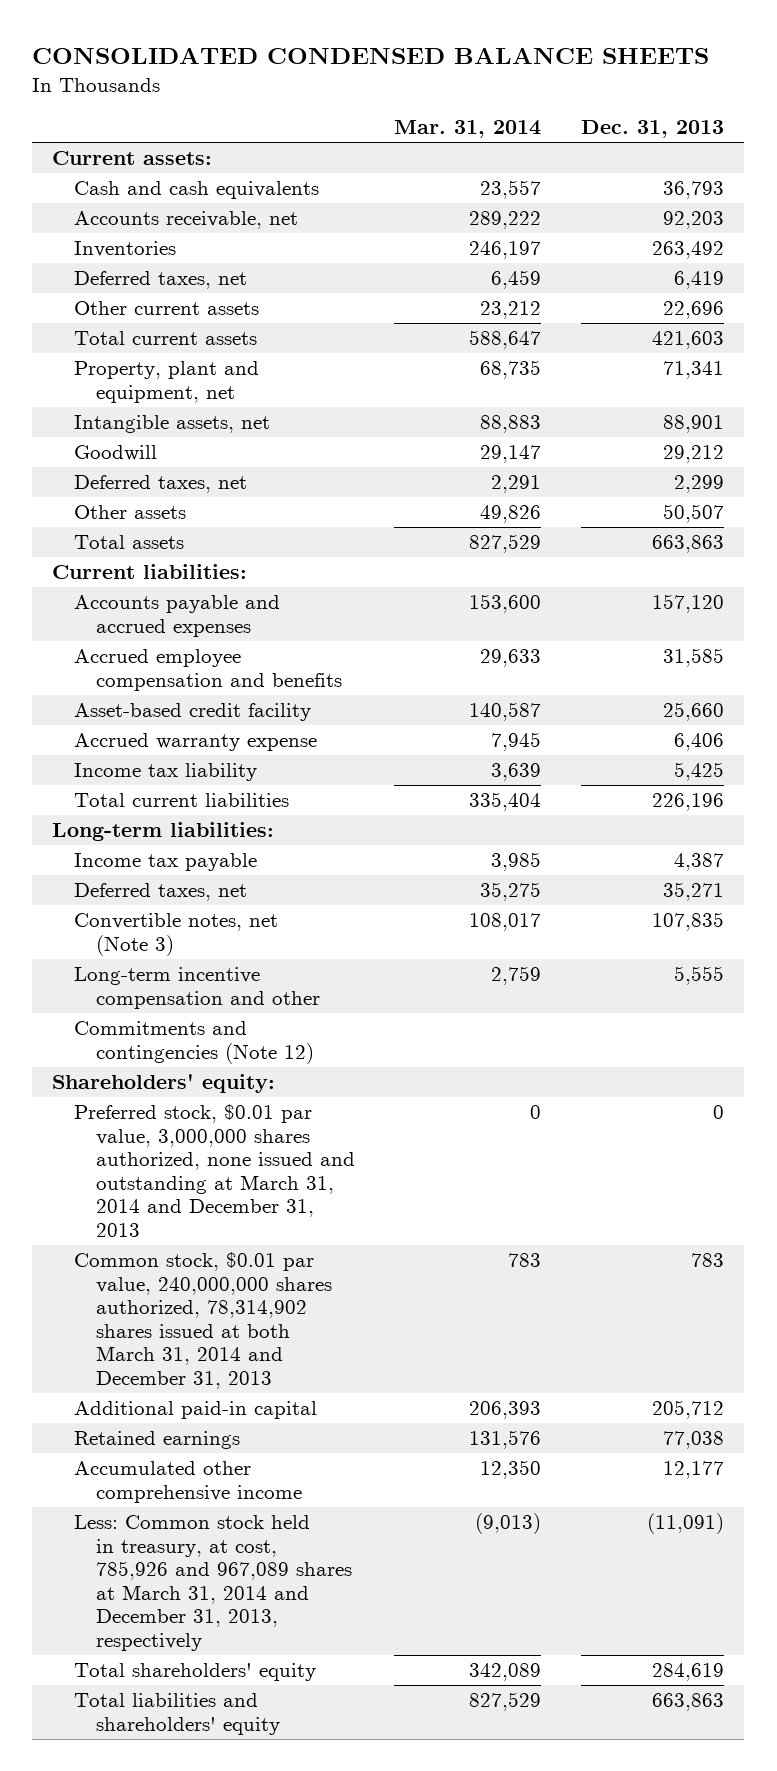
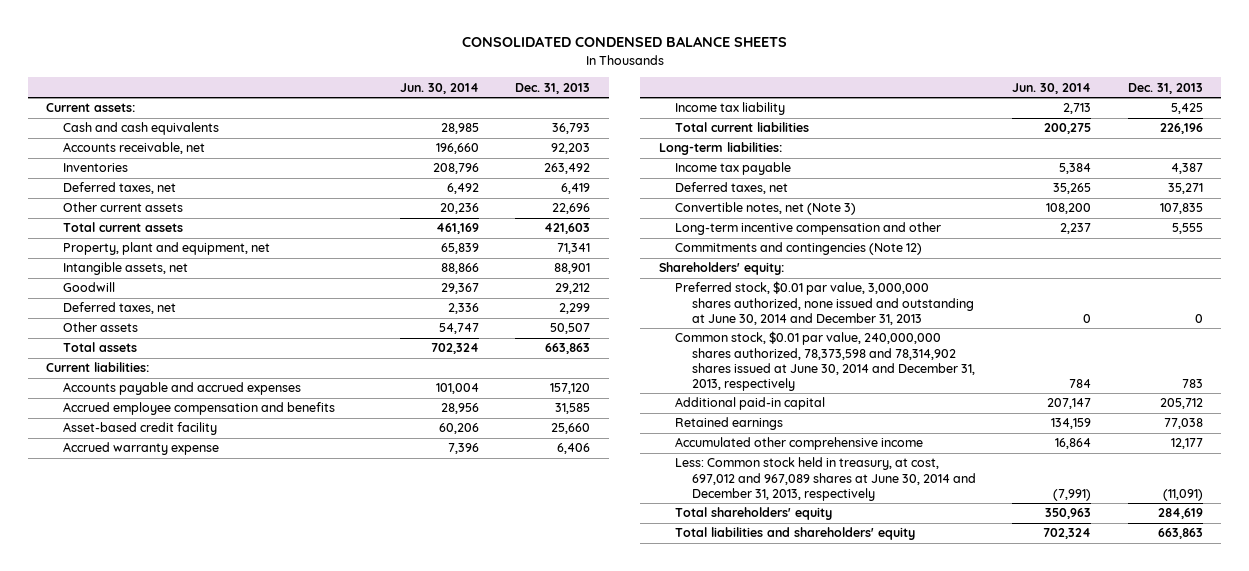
- | Mar. 31, 2014 | Dec. 31, 2013
+ | Jun. 30, 2014 | Dec. 31, 2013
- Preferred stock, $0.01 par value, 3,000,000 shares authorized, none issued and outstanding at March 31, 2014 and December 31, 2013 | 0 | 0
- Common stock, $0.01 par value, 240,000,000 shares authorized, 78,314,902 shares issued at both March 31, 2014 and December 31, 2013 | 783 | 783
+ Preferred stock, $0.01 par value, 3,000,000 shares authorized, none issued and outstanding at June 30, 2014 and December 31, 2013 | 0 | 0
+ Common stock, $0.01 par value, 240,000,000 shares authorized, 78,373,598 and 78,314,902 shares issued at June 30, 2014 and December 31, 2013, respectively | 784 | 783
- Less: Common stock held in treasury, at cost, 785,926 and 967,089 shares at March 31, 2014 and December 31, 2013, respectively | (9,013) | (11,091)
+ Less: Common stock held in treasury, at cost, 697,012 and 967,089 shares at June 30, 2014 and December 31, 2013, respectively | (7,991) | (11,091)

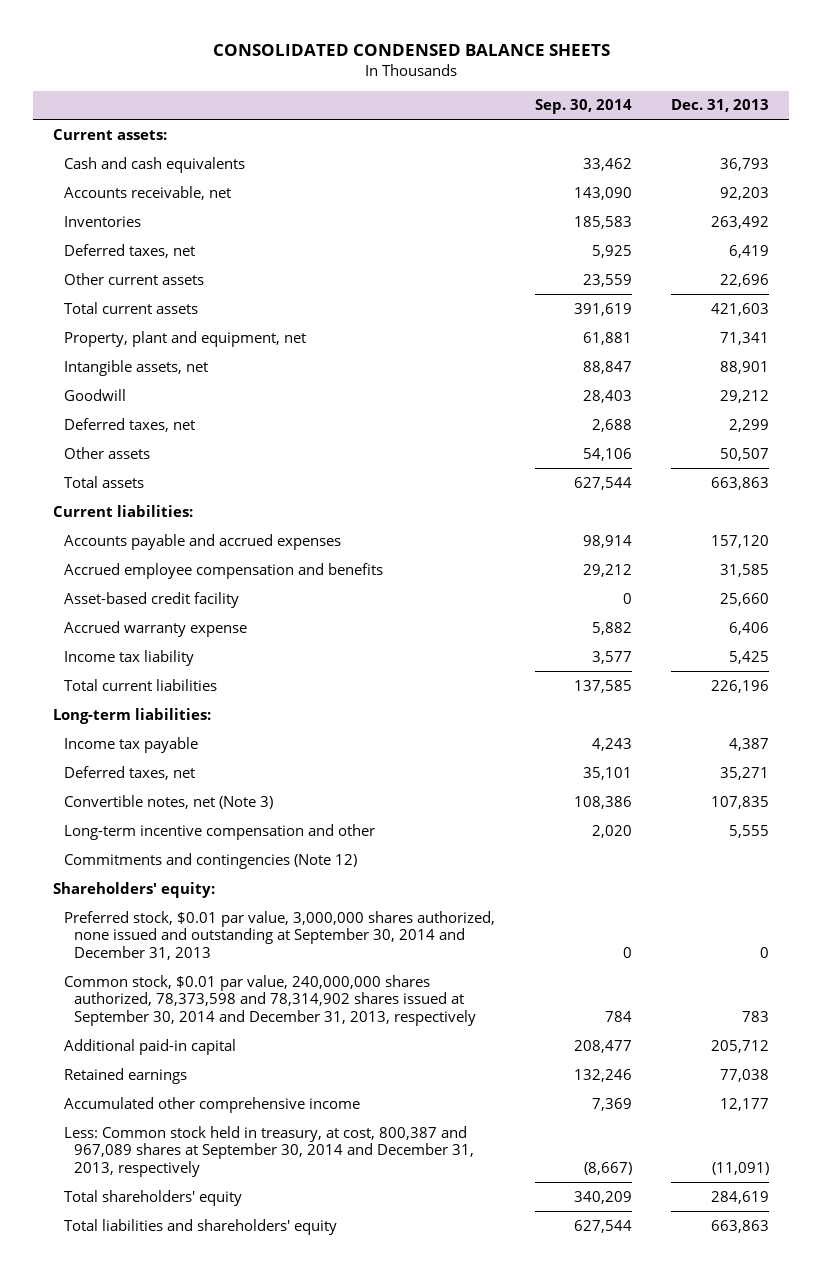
- | Jun. 30, 2014 | Dec. 31, 2013
+ | Sep. 30, 2014 | Dec. 31, 2013
- Preferred stock, $0.01 par value, 3,000,000 shares authorized, none issued and outstanding at June 30, 2014 and December 31, 2013 | 0 | 0
- Common stock, $0.01 par value, 240,000,000 shares authorized, 78,373,598 and 78,314,902 shares issued at June 30, 2014 and December 31, 2013, respectively | 784 | 783
+ Preferred stock, $0.01 par value, 3,000,000 shares authorized, none issued and outstanding at September 30, 2014 and December 31, 2013 | 0 | 0
+ Common stock, $0.01 par value, 240,000,000 shares authorized, 78,373,598 and 78,314,902 shares issued at September 30, 2014 and December 31, 2013, respectively | 784 | 783
- Less: Common stock held in treasury, at cost, 697,012 and 967,089 shares at June 30, 2014 and December 31, 2013, respectively | (7,991) | (11,091)
+ Less: Common stock held in treasury, at cost, 800,387 and 967,089 shares at September 30, 2014 and December 31, 2013, respectively | (8,667) | (11,091)

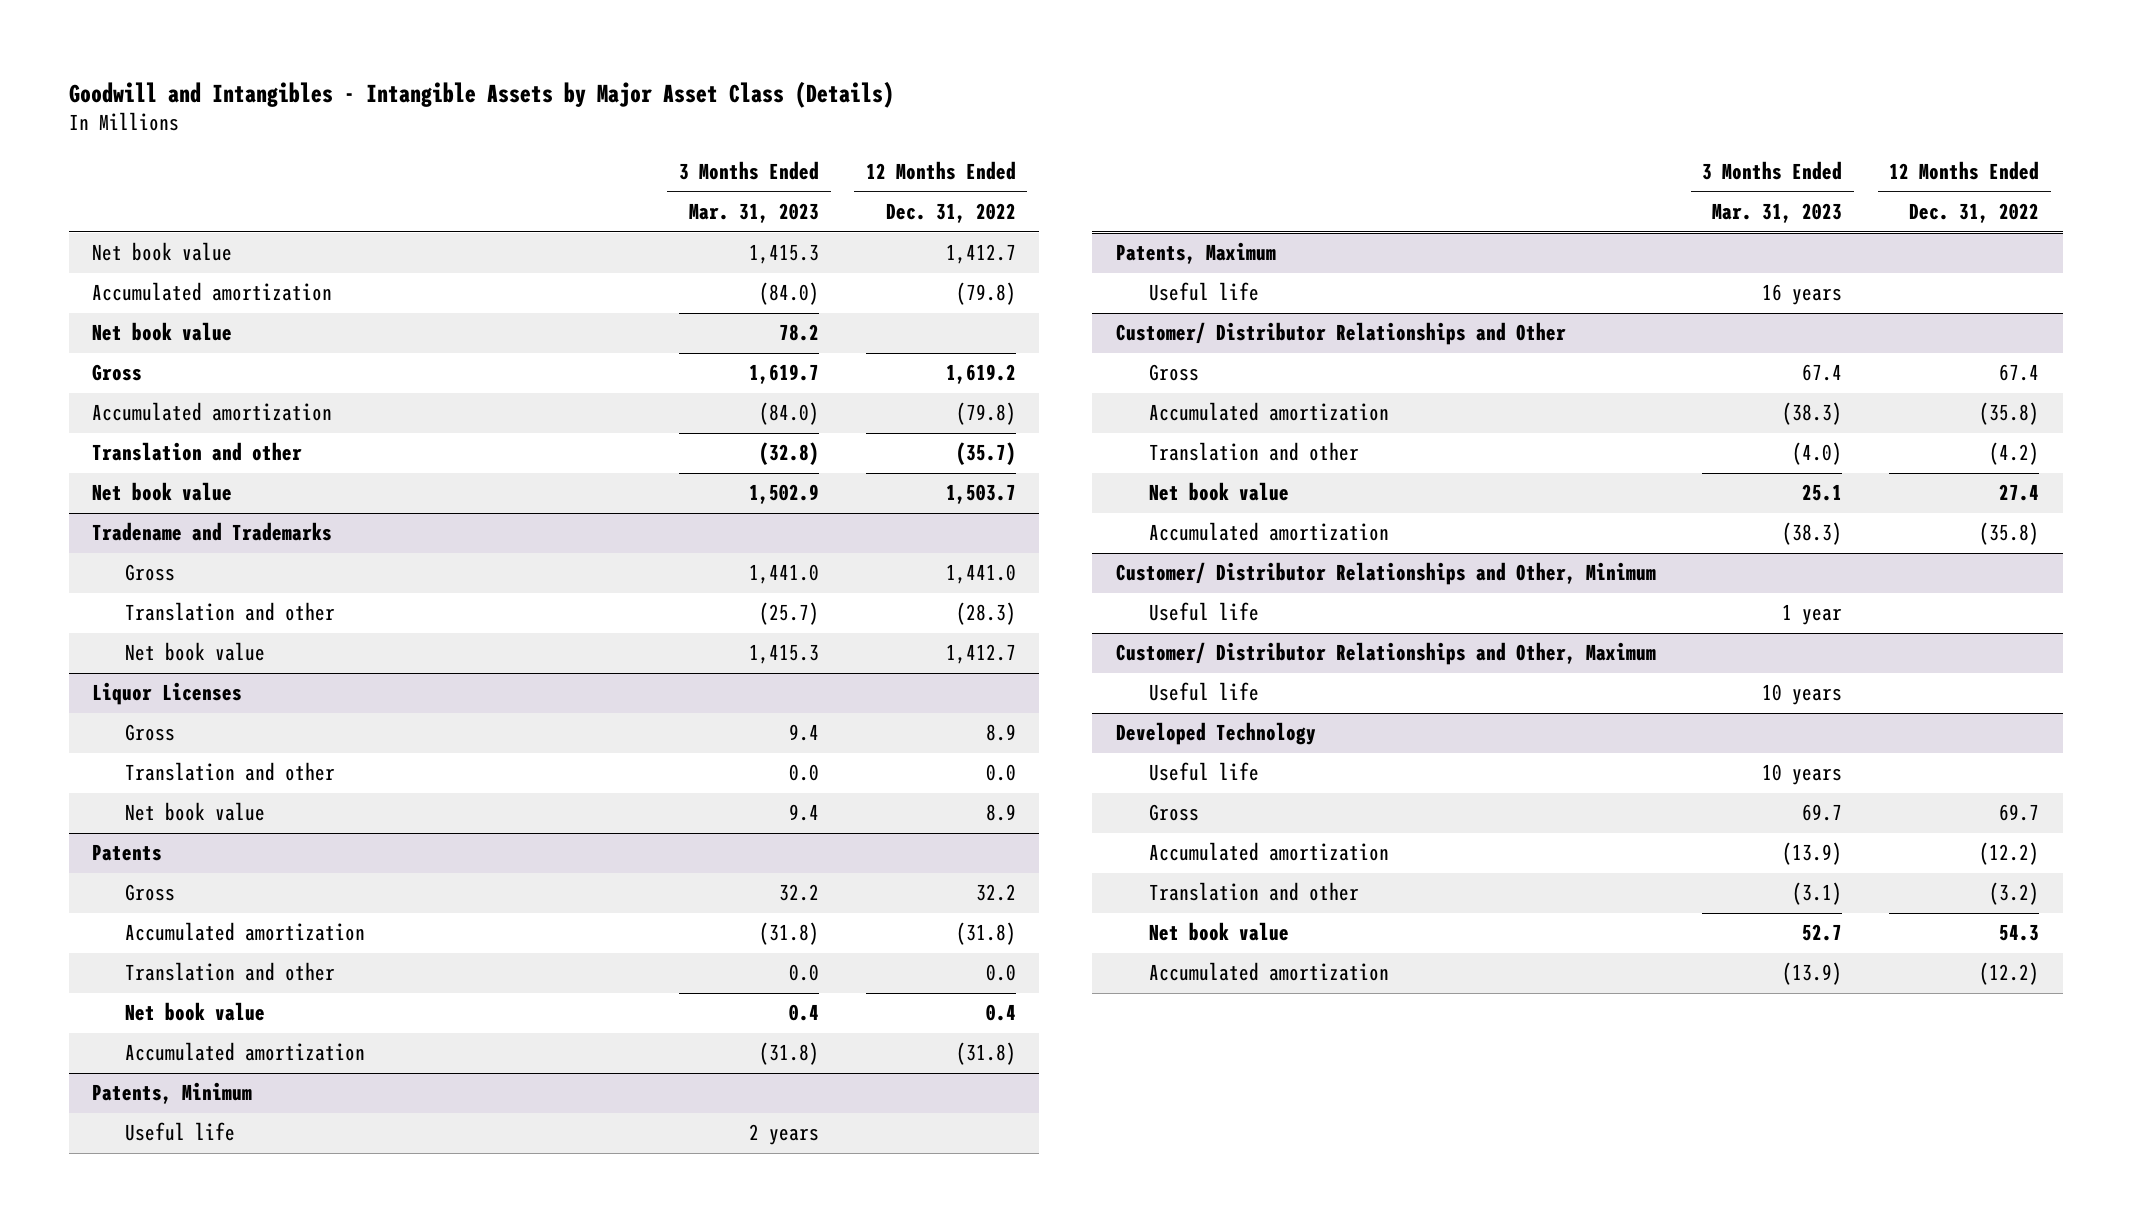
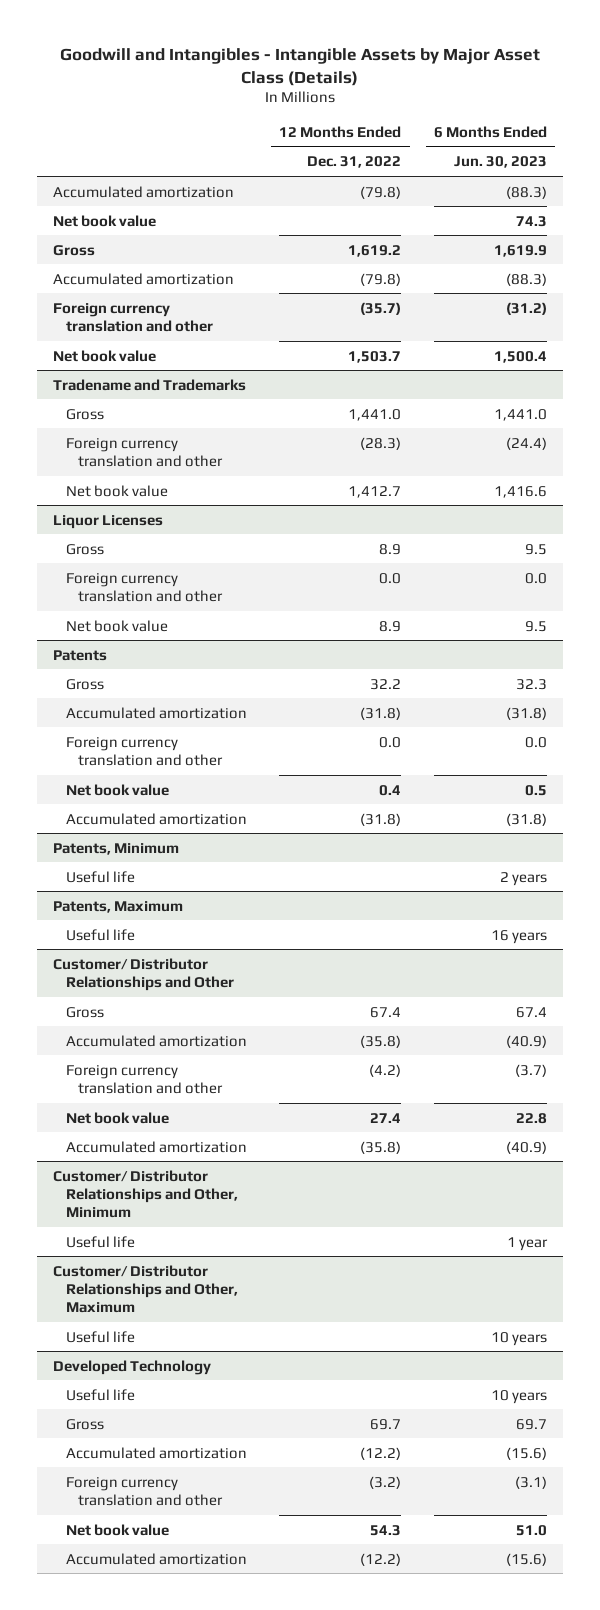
- | 3 Months Ended Mar. 31, 2023 | 12 Months Ended Dec. 31, 2022
+ | 12 Months Ended Dec. 31, 2022 | 6 Months Ended Jun. 30, 2023
- Net book value | 1,415.3 | 1,412.7
- Translation and other | (32.8) | (35.7)
+ Foreign currency translation and other | (35.7) | (31.2)
@ Tradename and Trademarks
- Translation and other | (25.7) | (28.3)
+ Foreign currency translation and other | (28.3) | (24.4)
@ Liquor Licenses
- Translation and other | 0.0 | 0.0
+ Foreign currency translation and other | 0.0 | 0.0
@ Patents
- Translation and other | 0.0 | 0.0
+ Foreign currency translation and other | 0.0 | 0.0
@ Customer/ Distributor Relationships and Other
- Translation and other | (4.0) | (4.2)
+ Foreign currency translation and other | (4.2) | (3.7)
@ Developed Technology
- Translation and other | (3.1) | (3.2)
+ Foreign currency translation and other | (3.2) | (3.1)

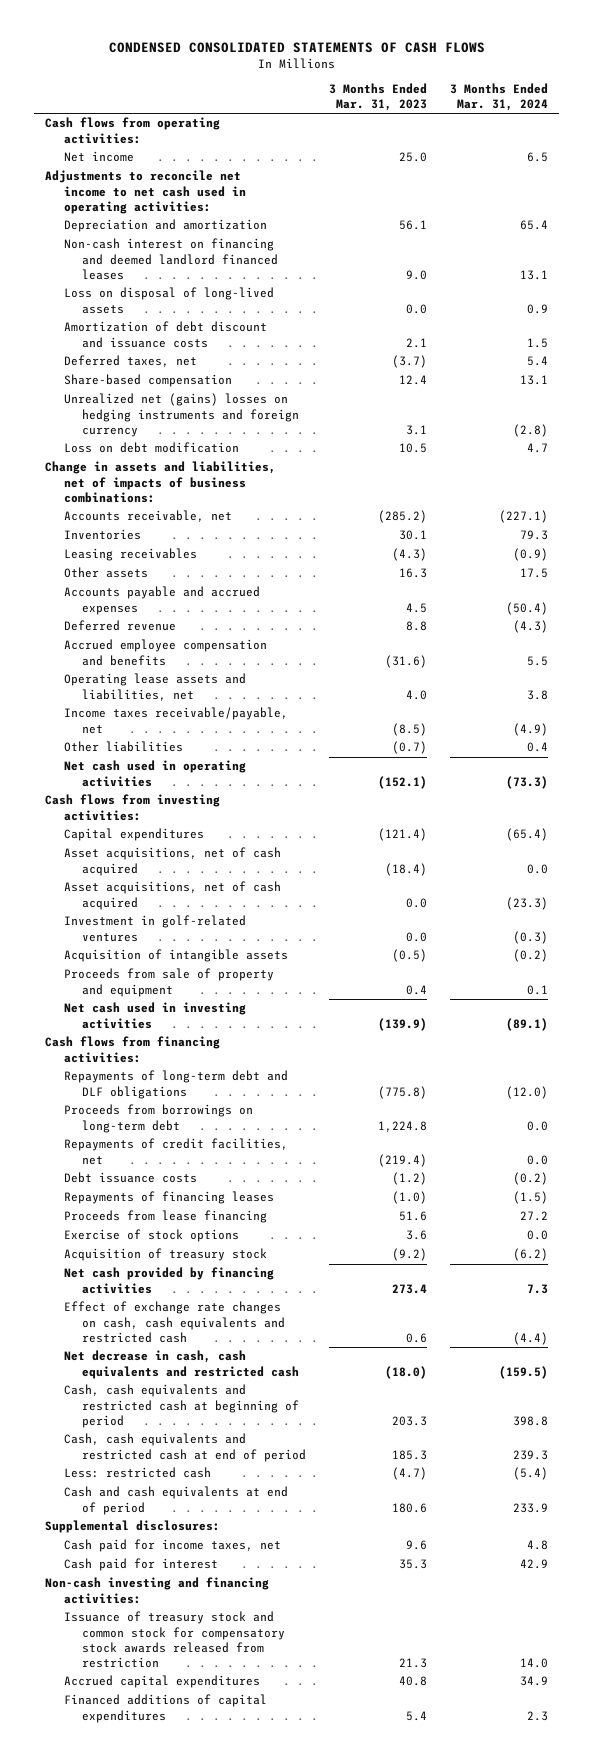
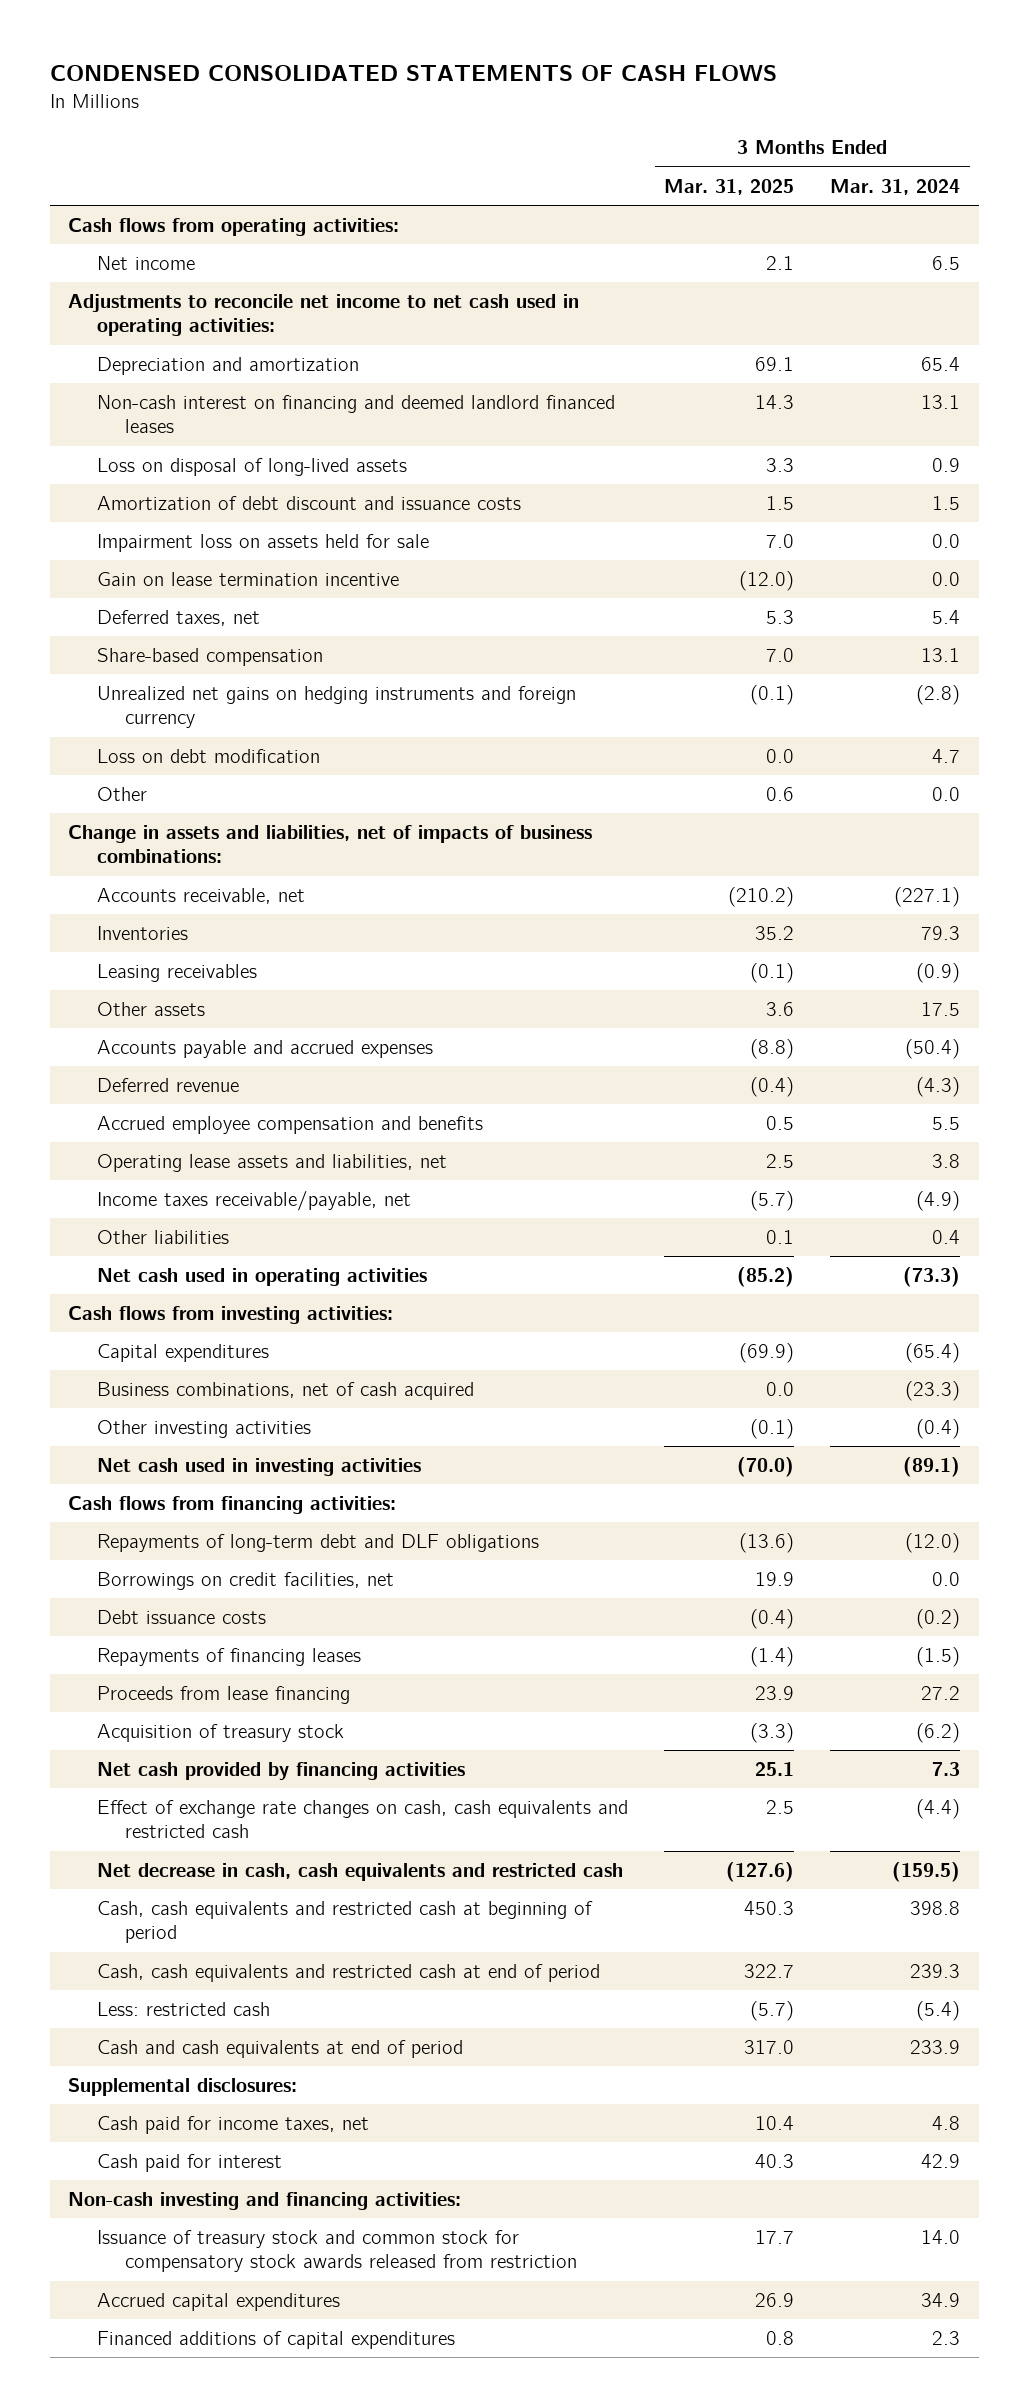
- | 3 Months Ended Mar. 31, 2023 | 3 Months Ended Mar. 31, 2024
+ | 3 Months Ended Mar. 31, 2025 | 3 Months Ended Mar. 31, 2024
+ Impairment loss on assets held for sale | 7.0 | 0.0
+ Gain on lease termination incentive | (12.0) | 0.0
- Unrealized net (gains) losses on hedging instruments and foreign currency | 3.1 | (2.8)
+ Unrealized net gains on hedging instruments and foreign currency | (0.1) | (2.8)
+ Other | 0.6 | 0.0
- Asset acquisitions, net of cash acquired | (18.4) | 0.0
- Asset acquisitions, net of cash acquired | 0.0 | (23.3)
- Investment in golf-related ventures | 0.0 | (0.3)
- Acquisition of intangible assets | (0.5) | (0.2)
- Proceeds from sale of property and equipment | 0.4 | 0.1
+ Business combinations, net of cash acquired | 0.0 | (23.3)
+ Other investing activities | (0.1) | (0.4)
- Proceeds from borrowings on long-term debt | 1,224.8 | 0.0
- Repayments of credit facilities, net | (219.4) | 0.0
+ Borrowings on credit facilities, net | 19.9 | 0.0
- Exercise of stock options | 3.6 | 0.0

